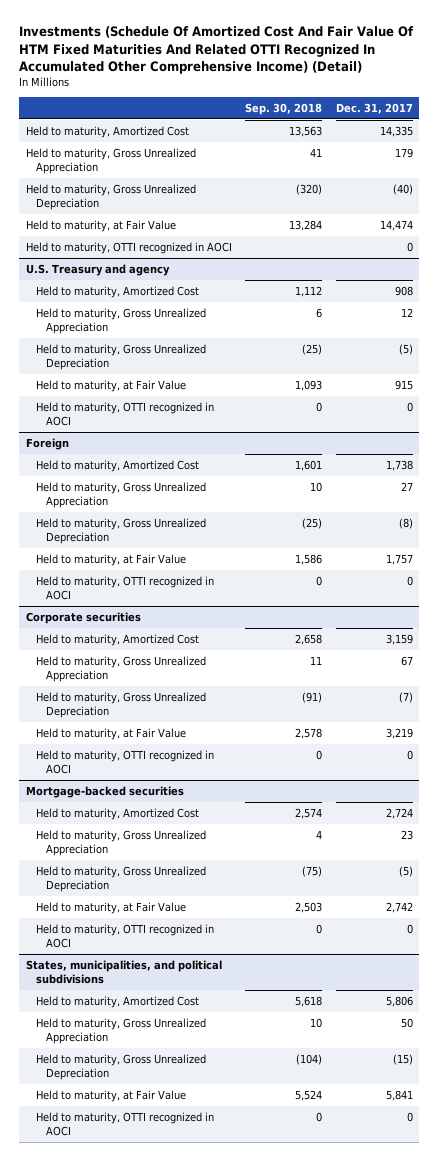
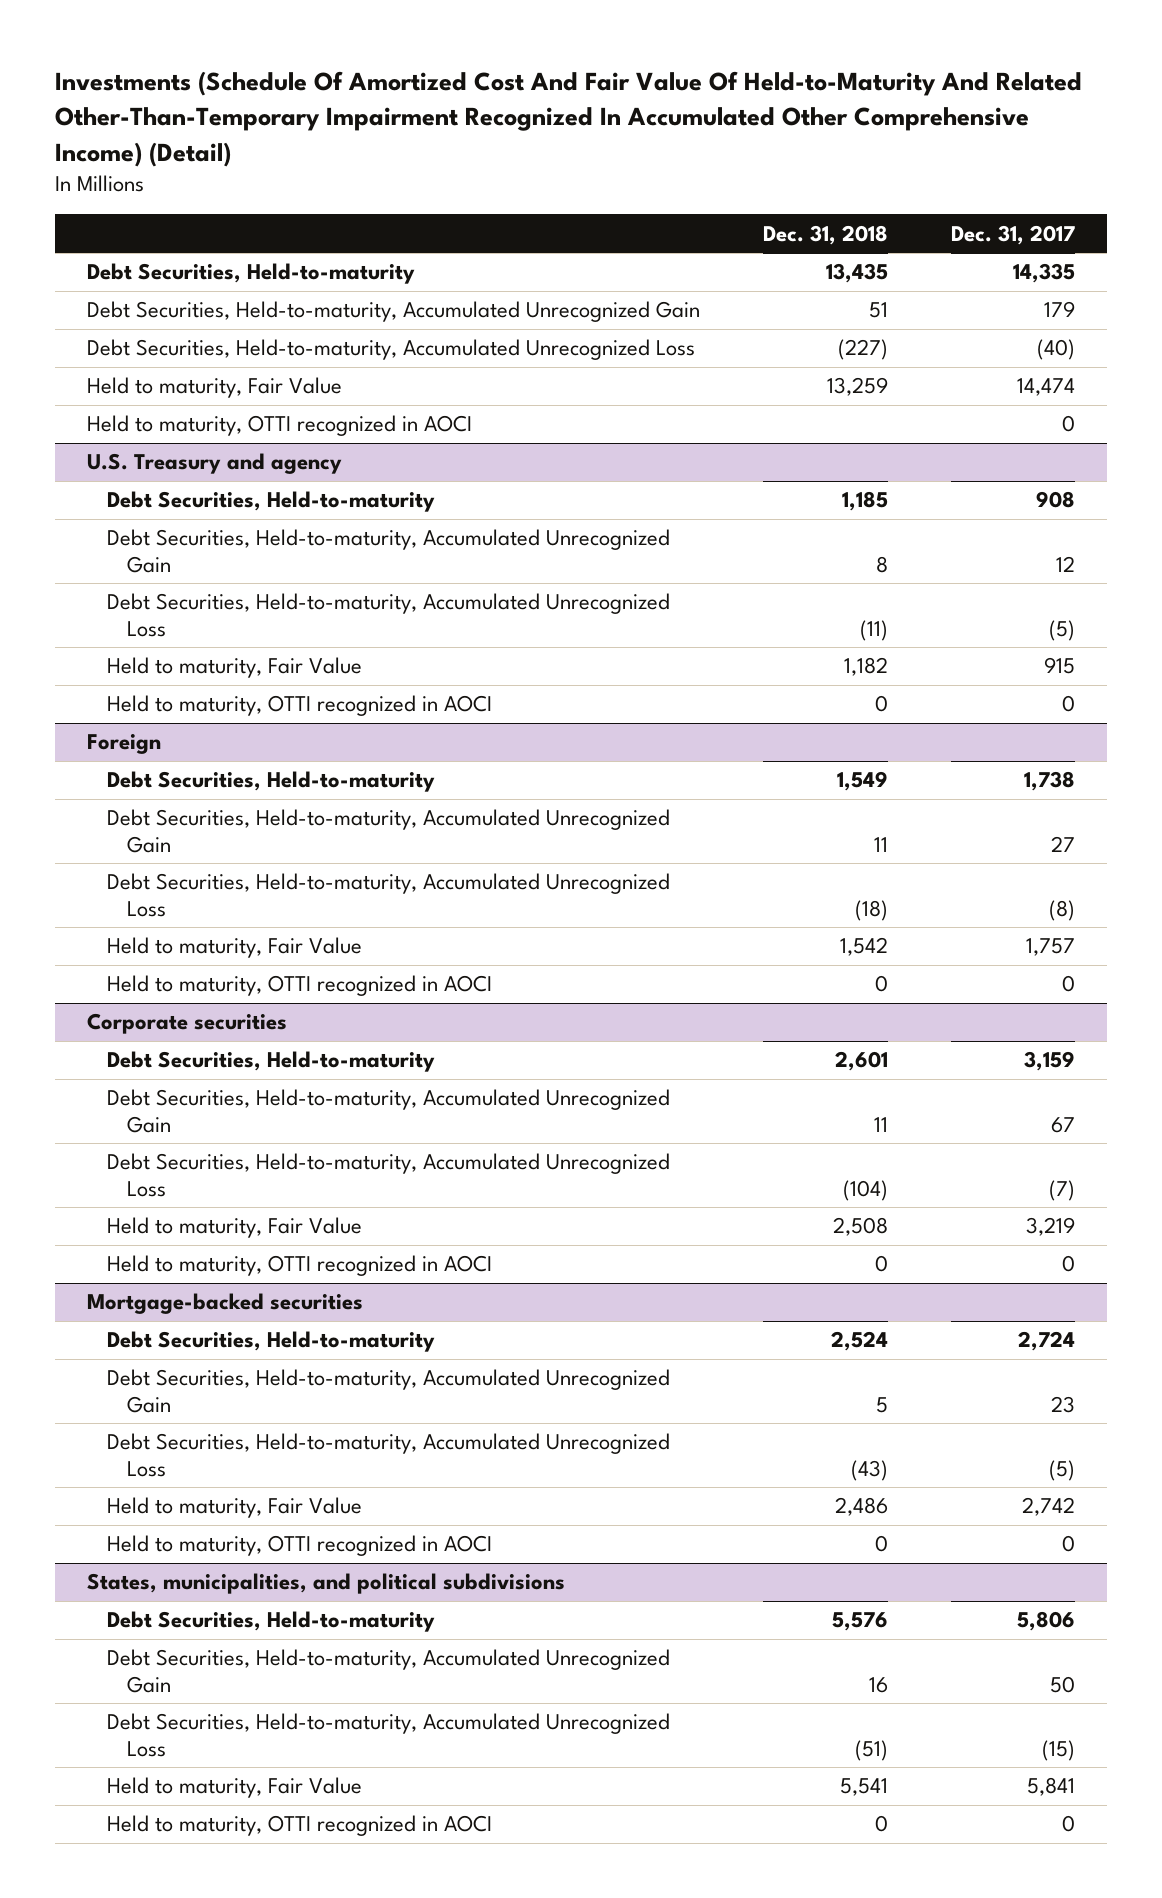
- Investments (Schedule Of Amortized Cost And Fair Value Of HTM Fixed Maturities And Related OTTI Recognized In Accumulated Other Comprehensive Income) (Detail)
+ Investments (Schedule Of Amortized Cost And Fair Value Of Held-to-Maturity And Related Other-Than-Temporary Impairment Recognized In Accumulated Other Comprehensive Income) (Detail)
- | Sep. 30, 2018 | Dec. 31, 2017
+ | Dec. 31, 2018 | Dec. 31, 2017
- Held to maturity, Amortized Cost | 13,563 | 14,335
- Held to maturity, Gross Unrealized Appreciation | 41 | 179
- Held to maturity, Gross Unrealized Depreciation | (320) | (40)
- Held to maturity, at Fair Value | 13,284 | 14,474
+ Debt Securities, Held-to-maturity | 13,435 | 14,335
+ Debt Securities, Held-to-maturity, Accumulated Unrecognized Gain | 51 | 179
+ Debt Securities, Held-to-maturity, Accumulated Unrecognized Loss | (227) | (40)
+ Held to maturity, Fair Value | 13,259 | 14,474
@ U.S. Treasury and agency
- Held to maturity, Amortized Cost | 1,112 | 908
- Held to maturity, Gross Unrealized Appreciation | 6 | 12
- Held to maturity, Gross Unrealized Depreciation | (25) | (5)
- Held to maturity, at Fair Value | 1,093 | 915
+ Debt Securities, Held-to-maturity | 1,185 | 908
+ Debt Securities, Held-to-maturity, Accumulated Unrecognized Gain | 8 | 12
+ Debt Securities, Held-to-maturity, Accumulated Unrecognized Loss | (11) | (5)
+ Held to maturity, Fair Value | 1,182 | 915
@ Foreign
- Held to maturity, Amortized Cost | 1,601 | 1,738
- Held to maturity, Gross Unrealized Appreciation | 10 | 27
- Held to maturity, Gross Unrealized Depreciation | (25) | (8)
- Held to maturity, at Fair Value | 1,586 | 1,757
+ Debt Securities, Held-to-maturity | 1,549 | 1,738
+ Debt Securities, Held-to-maturity, Accumulated Unrecognized Gain | 11 | 27
+ Debt Securities, Held-to-maturity, Accumulated Unrecognized Loss | (18) | (8)
+ Held to maturity, Fair Value | 1,542 | 1,757
@ Corporate securities
- Held to maturity, Amortized Cost | 2,658 | 3,159
- Held to maturity, Gross Unrealized Appreciation | 11 | 67
- Held to maturity, Gross Unrealized Depreciation | (91) | (7)
- Held to maturity, at Fair Value | 2,578 | 3,219
+ Debt Securities, Held-to-maturity | 2,601 | 3,159
+ Debt Securities, Held-to-maturity, Accumulated Unrecognized Gain | 11 | 67
+ Debt Securities, Held-to-maturity, Accumulated Unrecognized Loss | (104) | (7)
+ Held to maturity, Fair Value | 2,508 | 3,219
@ Mortgage-backed securities
- Held to maturity, Amortized Cost | 2,574 | 2,724
- Held to maturity, Gross Unrealized Appreciation | 4 | 23
- Held to maturity, Gross Unrealized Depreciation | (75) | (5)
- Held to maturity, at Fair Value | 2,503 | 2,742
+ Debt Securities, Held-to-maturity | 2,524 | 2,724
+ Debt Securities, Held-to-maturity, Accumulated Unrecognized Gain | 5 | 23
+ Debt Securities, Held-to-maturity, Accumulated Unrecognized Loss | (43) | (5)
+ Held to maturity, Fair Value | 2,486 | 2,742
@ States, municipalities, and political subdivisions
- Held to maturity, Amortized Cost | 5,618 | 5,806
- Held to maturity, Gross Unrealized Appreciation | 10 | 50
- Held to maturity, Gross Unrealized Depreciation | (104) | (15)
- Held to maturity, at Fair Value | 5,524 | 5,841
+ Debt Securities, Held-to-maturity | 5,576 | 5,806
+ Debt Securities, Held-to-maturity, Accumulated Unrecognized Gain | 16 | 50
+ Debt Securities, Held-to-maturity, Accumulated Unrecognized Loss | (51) | (15)
+ Held to maturity, Fair Value | 5,541 | 5,841

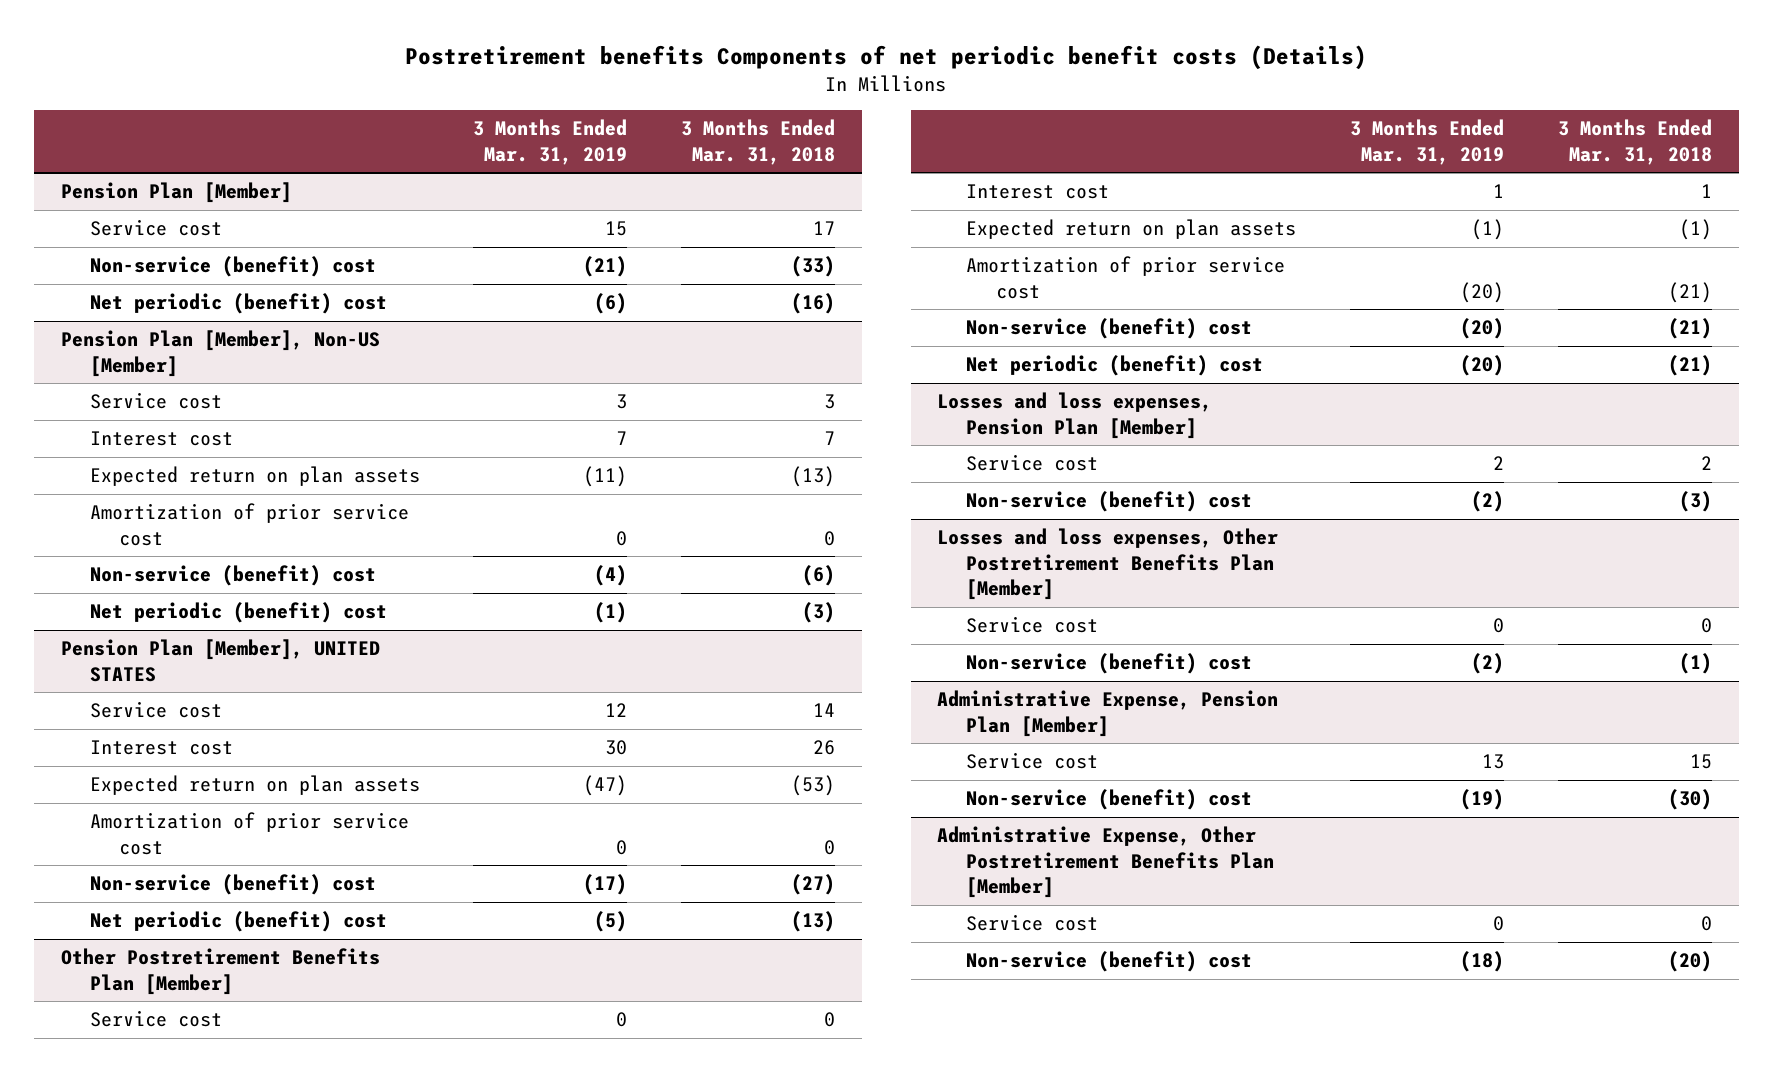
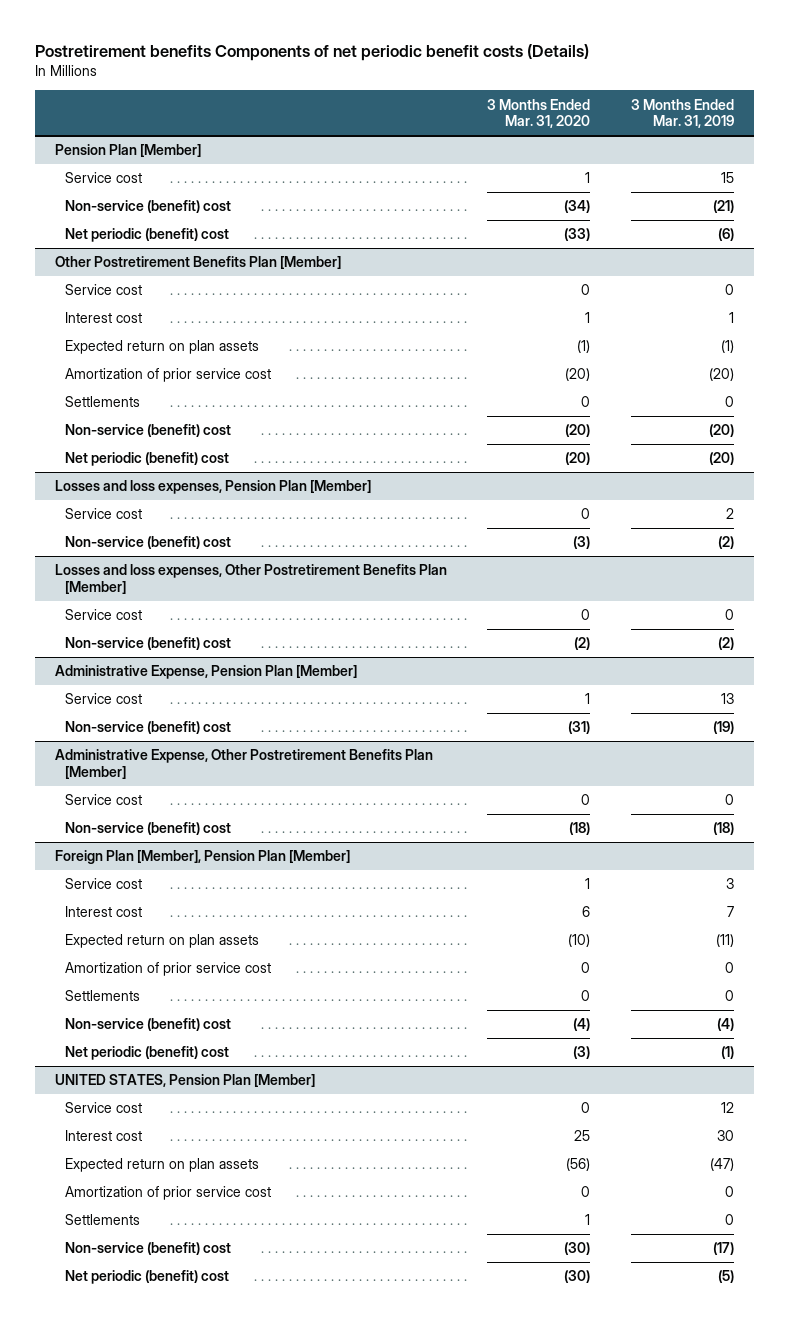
- | 3 Months Ended Mar. 31, 2019 | 3 Months Ended Mar. 31, 2018
+ | 3 Months Ended Mar. 31, 2020 | 3 Months Ended Mar. 31, 2019
- Pension Plan [Member], Non-US [Member]
- Service cost | 3 | 3
- Interest cost | 7 | 7
- Expected return on plan assets | (11) | (13)
- Amortization of prior service cost | 0 | 0
- Non-service (benefit) cost | (4) | (6)
- Net periodic (benefit) cost | (1) | (3)
- Pension Plan [Member], UNITED STATES
- Service cost | 12 | 14
- Interest cost | 30 | 26
- Expected return on plan assets | (47) | (53)
- Amortization of prior service cost | 0 | 0
- Non-service (benefit) cost | (17) | (27)
- Net periodic (benefit) cost | (5) | (13)
@ Other Postretirement Benefits Plan [Member]
+ Settlements | 0 | 0
+ Foreign Plan [Member], Pension Plan [Member]
+ Service cost | 1 | 3
+ Interest cost | 6 | 7
+ Expected return on plan assets | (10) | (11)
+ Amortization of prior service cost | 0 | 0
+ Settlements | 0 | 0
+ Non-service (benefit) cost | (4) | (4)
+ Net periodic (benefit) cost | (3) | (1)
+ UNITED STATES, Pension Plan [Member]
+ Service cost | 0 | 12
+ Interest cost | 25 | 30
+ Expected return on plan assets | (56) | (47)
+ Amortization of prior service cost | 0 | 0
+ Settlements | 1 | 0
+ Non-service (benefit) cost | (30) | (17)
+ Net periodic (benefit) cost | (30) | (5)

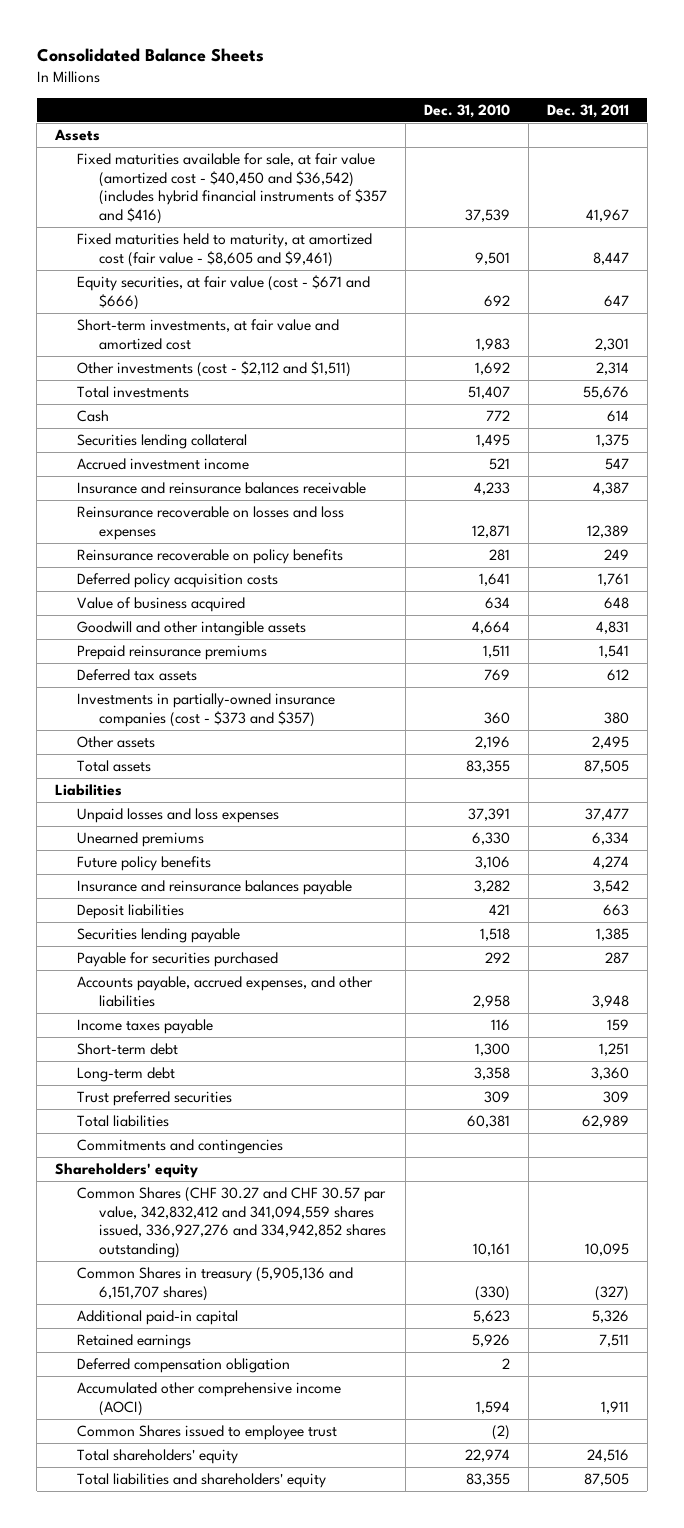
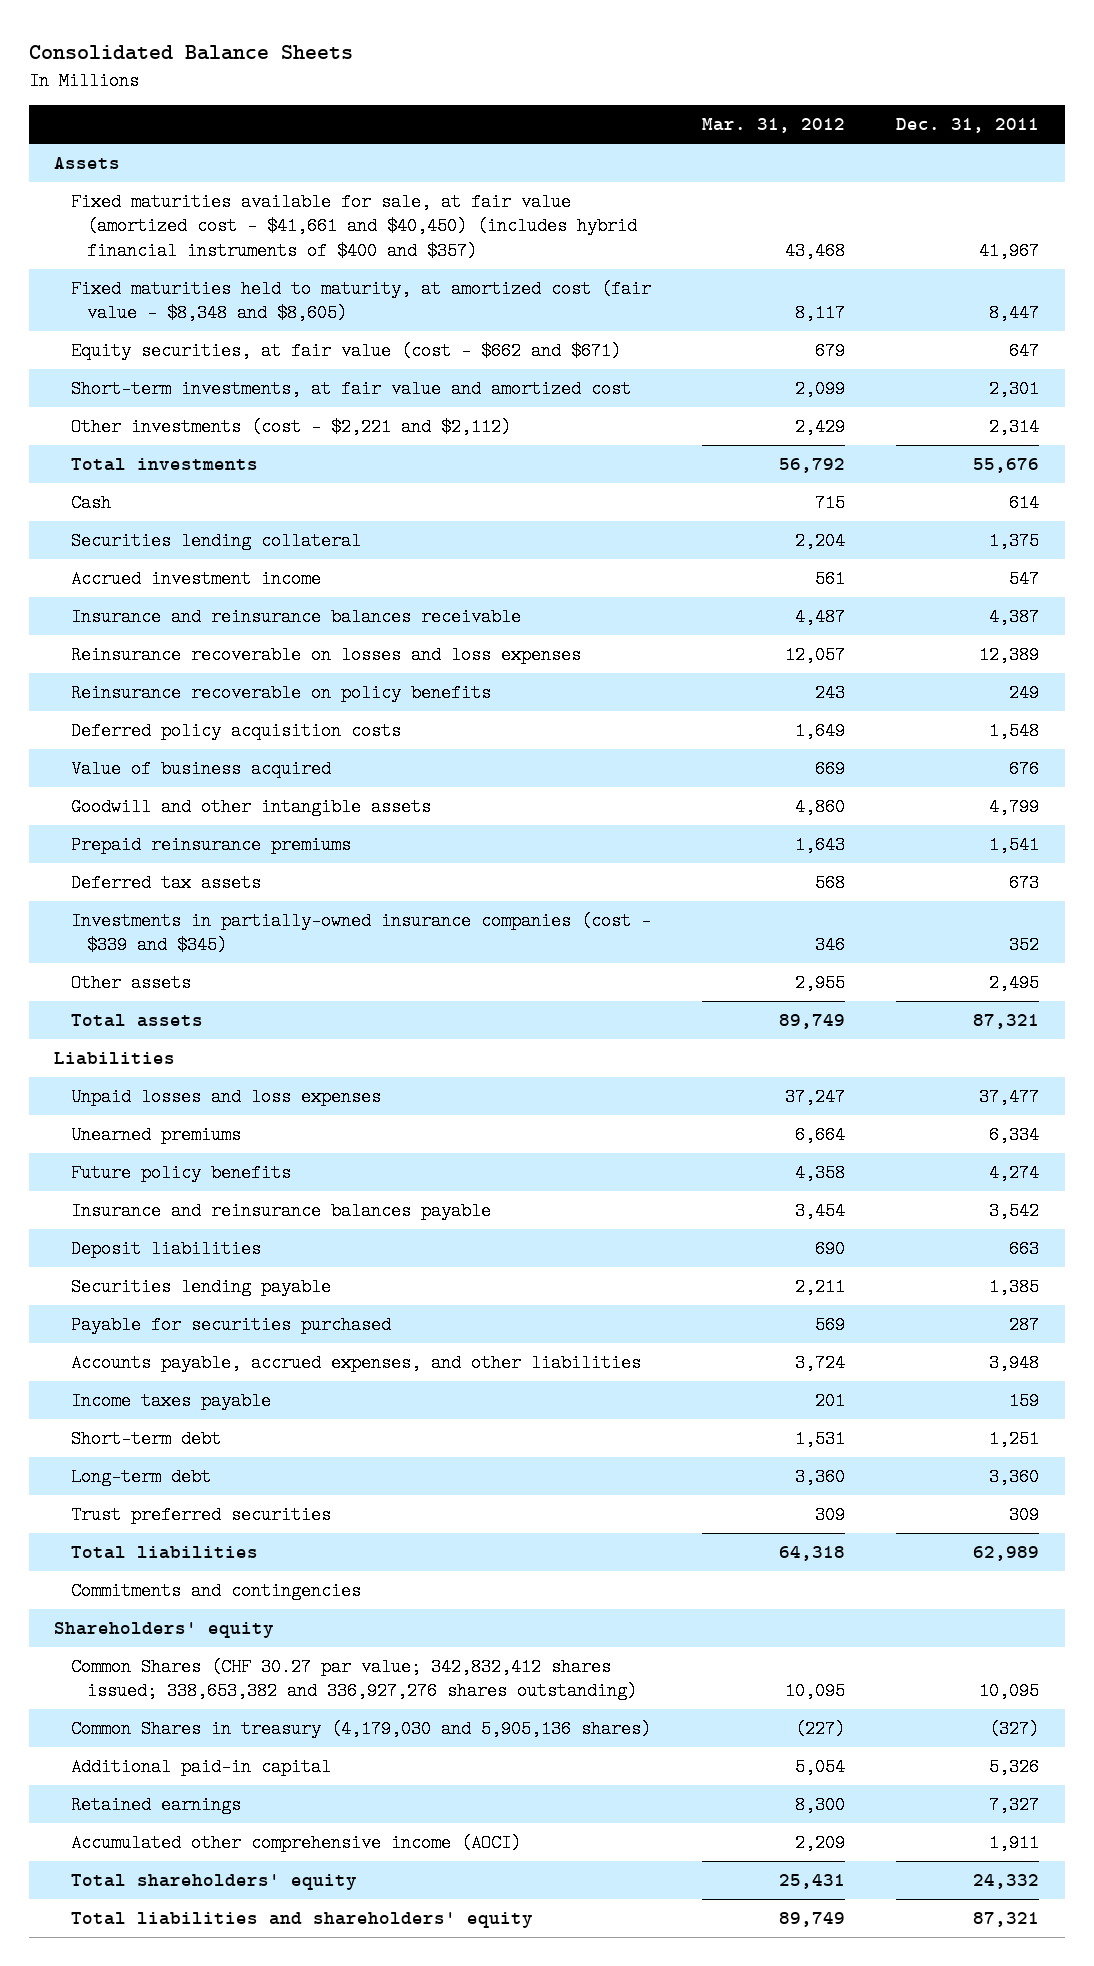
- | Dec. 31, 2010 | Dec. 31, 2011
+ | Mar. 31, 2012 | Dec. 31, 2011
- Fixed maturities available for sale, at fair value (amortized cost - $40,450 and $36,542) (includes hybrid financial instruments of $357 and $416) | 37,539 | 41,967
- Fixed maturities held to maturity, at amortized cost (fair value - $8,605 and $9,461) | 9,501 | 8,447
- Equity securities, at fair value (cost - $671 and $666) | 692 | 647
+ Fixed maturities available for sale, at fair value (amortized cost - $41,661 and $40,450) (includes hybrid financial instruments of $400 and $357) | 43,468 | 41,967
+ Fixed maturities held to maturity, at amortized cost (fair value - $8,348 and $8,605) | 8,117 | 8,447
+ Equity securities, at fair value (cost - $662 and $671) | 679 | 647
- Other investments (cost - $2,112 and $1,511) | 1,692 | 2,314
+ Other investments (cost - $2,221 and $2,112) | 2,429 | 2,314
- Deferred policy acquisition costs | 1,641 | 1,761
- Value of business acquired | 634 | 648
- Goodwill and other intangible assets | 4,664 | 4,831
+ Deferred policy acquisition costs | 1,649 | 1,548
+ Value of business acquired | 669 | 676
+ Goodwill and other intangible assets | 4,860 | 4,799
- Deferred tax assets | 769 | 612
- Investments in partially-owned insurance companies (cost - $373 and $357) | 360 | 380
+ Deferred tax assets | 568 | 673
+ Investments in partially-owned insurance companies (cost - $339 and $345) | 346 | 352
- Total assets | 83,355 | 87,505
+ Total assets | 89,749 | 87,321
- Common Shares (CHF 30.27 and CHF 30.57 par value, 342,832,412 and 341,094,559 shares issued, 336,927,276 and 334,942,852 shares outstanding) | 10,161 | 10,095
- Common Shares in treasury (5,905,136 and 6,151,707 shares) | (330) | (327)
+ Common Shares (CHF 30.27 par value; 342,832,412 shares issued; 338,653,382 and 336,927,276 shares outstanding) | 10,095 | 10,095
+ Common Shares in treasury (4,179,030 and 5,905,136 shares) | (227) | (327)
- Retained earnings | 5,926 | 7,511
- Deferred compensation obligation | 2 |
+ Retained earnings | 8,300 | 7,327
- Common Shares issued to employee trust | (2) |
- Total shareholders' equity | 22,974 | 24,516
- Total liabilities and shareholders' equity | 83,355 | 87,505
+ Total shareholders' equity | 25,431 | 24,332
+ Total liabilities and shareholders' equity | 89,749 | 87,321

